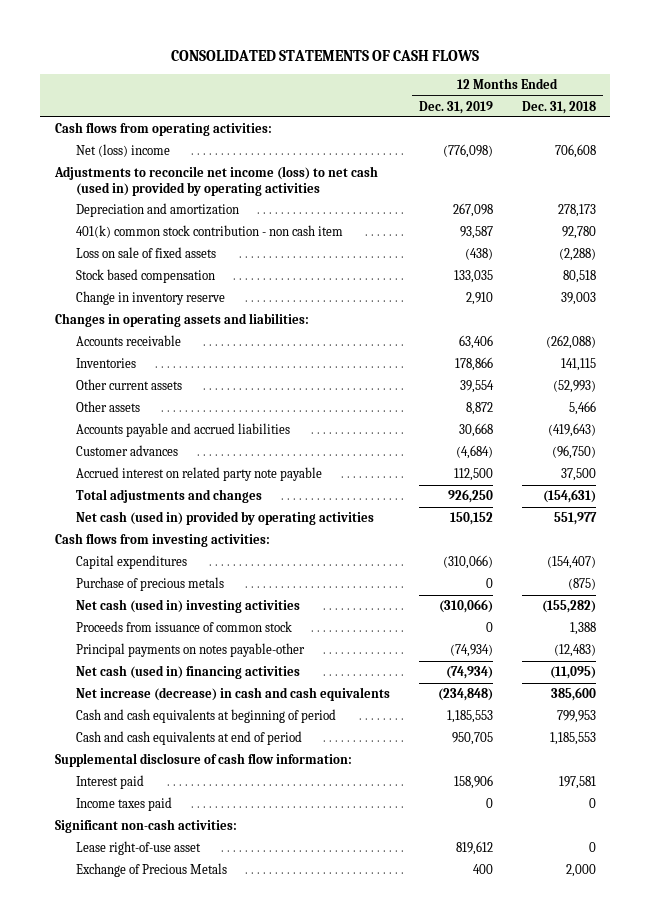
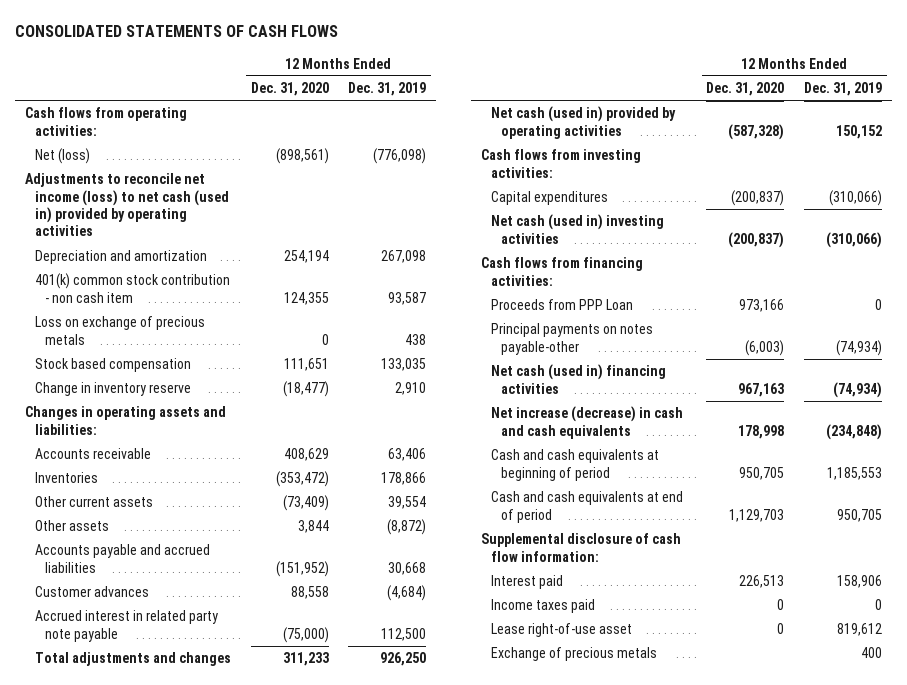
- | 12 Months Ended Dec. 31, 2019 | 12 Months Ended Dec. 31, 2018
+ | 12 Months Ended Dec. 31, 2020 | 12 Months Ended Dec. 31, 2019
- Net (loss) income | (776,098) | 706,608
+ Net (loss) | (898,561) | (776,098)
- Loss on sale of fixed assets | (438) | (2,288)
+ Loss on exchange of precious metals | 0 | 438
- Other assets | 8,872 | 5,466
+ Other assets | 3,844 | (8,872)
- Accrued interest on related party note payable | 112,500 | 37,500
+ Accrued interest in related party note payable | (75,000) | 112,500
- Purchase of precious metals | 0 | (875)
- Proceeds from issuance of common stock | 0 | 1,388
+ Cash flows from financing activities:
+ Proceeds from PPP Loan | 973,166 | 0
- Significant non-cash activities:
- Exchange of Precious Metals | 400 | 2,000
+ Exchange of precious metals | | 400

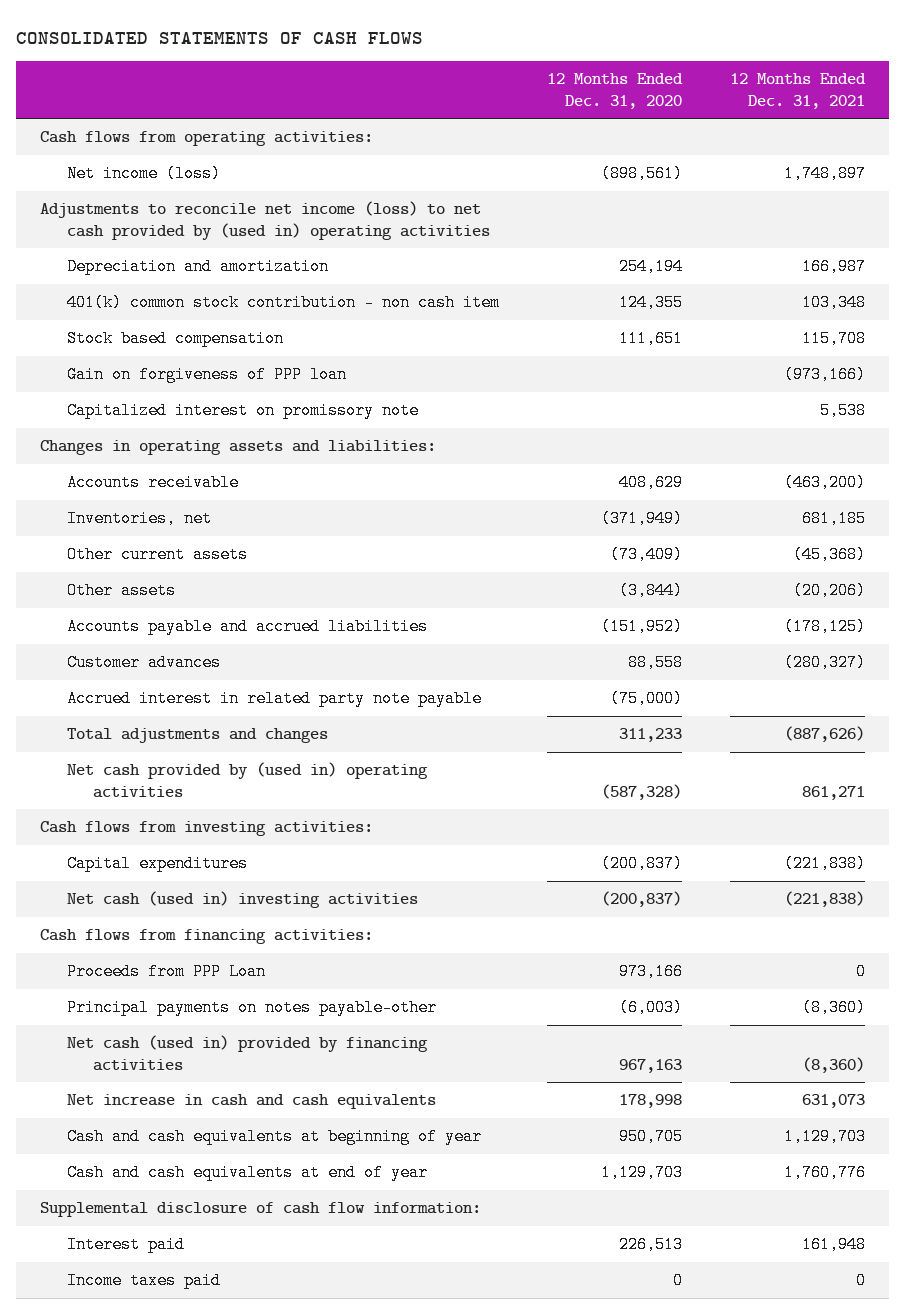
- | 12 Months Ended Dec. 31, 2020 | 12 Months Ended Dec. 31, 2019
+ | 12 Months Ended Dec. 31, 2020 | 12 Months Ended Dec. 31, 2021
- Net (loss) | (898,561) | (776,098)
- Adjustments to reconcile net income (loss) to net cash (used in) provided by operating activities
+ Net income (loss) | (898,561) | 1,748,897
+ Adjustments to reconcile net income (loss) to net cash provided by (used in) operating activities
- Loss on exchange of precious metals | 0 | 438
- Change in inventory reserve | (18,477) | 2,910
+ Gain on forgiveness of PPP loan | | (973,166)
+ Capitalized interest on promissory note | | 5,538
- Inventories | (353,472) | 178,866
+ Inventories, net | (371,949) | 681,185
- Other assets | 3,844 | (8,872)
+ Other assets | (3,844) | (20,206)
- Net cash (used in) provided by operating activities | (587,328) | 150,152
+ Net cash provided by (used in) operating activities | (587,328) | 861,271
- Net cash (used in) financing activities | 967,163 | (74,934)
- Net increase (decrease) in cash and cash equivalents | 178,998 | (234,848)
- Cash and cash equivalents at beginning of period | 950,705 | 1,185,553
- Cash and cash equivalents at end of period | 1,129,703 | 950,705
+ Net cash (used in) provided by financing activities | 967,163 | (8,360)
+ Net increase in cash and cash equivalents | 178,998 | 631,073
+ Cash and cash equivalents at beginning of year | 950,705 | 1,129,703
+ Cash and cash equivalents at end of year | 1,129,703 | 1,760,776
- Lease right-of-use asset | 0 | 819,612
- Exchange of precious metals | | 400

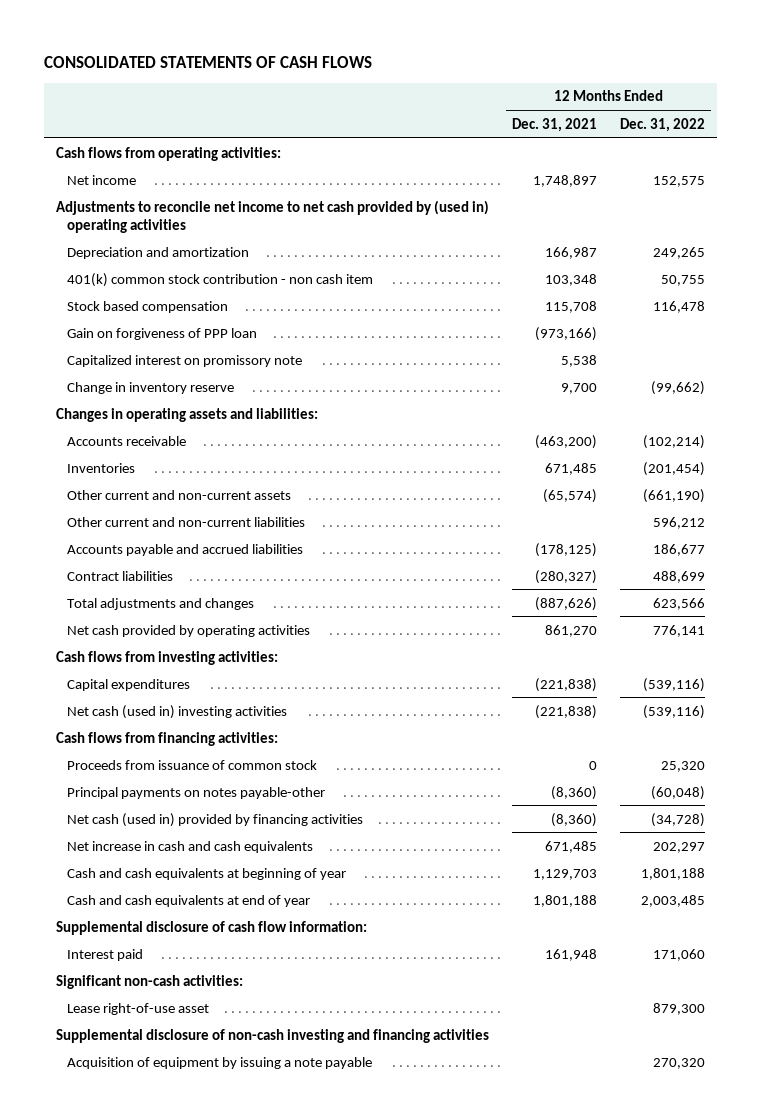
- | 12 Months Ended Dec. 31, 2020 | 12 Months Ended Dec. 31, 2021
+ | 12 Months Ended Dec. 31, 2021 | 12 Months Ended Dec. 31, 2022
- Net income (loss) | (898,561) | 1,748,897
- Adjustments to reconcile net income (loss) to net cash provided by (used in) operating activities
+ Net income | 1,748,897 | 152,575
+ Adjustments to reconcile net income to net cash provided by (used in) operating activities
+ Change in inventory reserve | 9,700 | (99,662)
- Inventories, net | (371,949) | 681,185
- Other current assets | (73,409) | (45,368)
- Other assets | (3,844) | (20,206)
+ Inventories | 671,485 | (201,454)
+ Other current and non-current assets | (65,574) | (661,190)
+ Other current and non-current liabilities | | 596,212
- Customer advances | 88,558 | (280,327)
- Accrued interest in related party note payable | (75,000) |
+ Contract liabilities | (280,327) | 488,699
- Net cash provided by (used in) operating activities | (587,328) | 861,271
+ Net cash provided by operating activities | 861,270 | 776,141
- Proceeds from PPP Loan | 973,166 | 0
+ Proceeds from issuance of common stock | 0 | 25,320
- Net increase in cash and cash equivalents | 178,998 | 631,073
+ Net increase in cash and cash equivalents | 671,485 | 202,297
- Cash and cash equivalents at end of year | 1,129,703 | 1,760,776
+ Cash and cash equivalents at end of year | 1,801,188 | 2,003,485
- Income taxes paid | 0 | 0
+ Significant non-cash activities:
+ Lease right-of-use asset | | 879,300
+ Supplemental disclosure of non-cash investing and financing activities
+ Acquisition of equipment by issuing a note payable | | 270,320

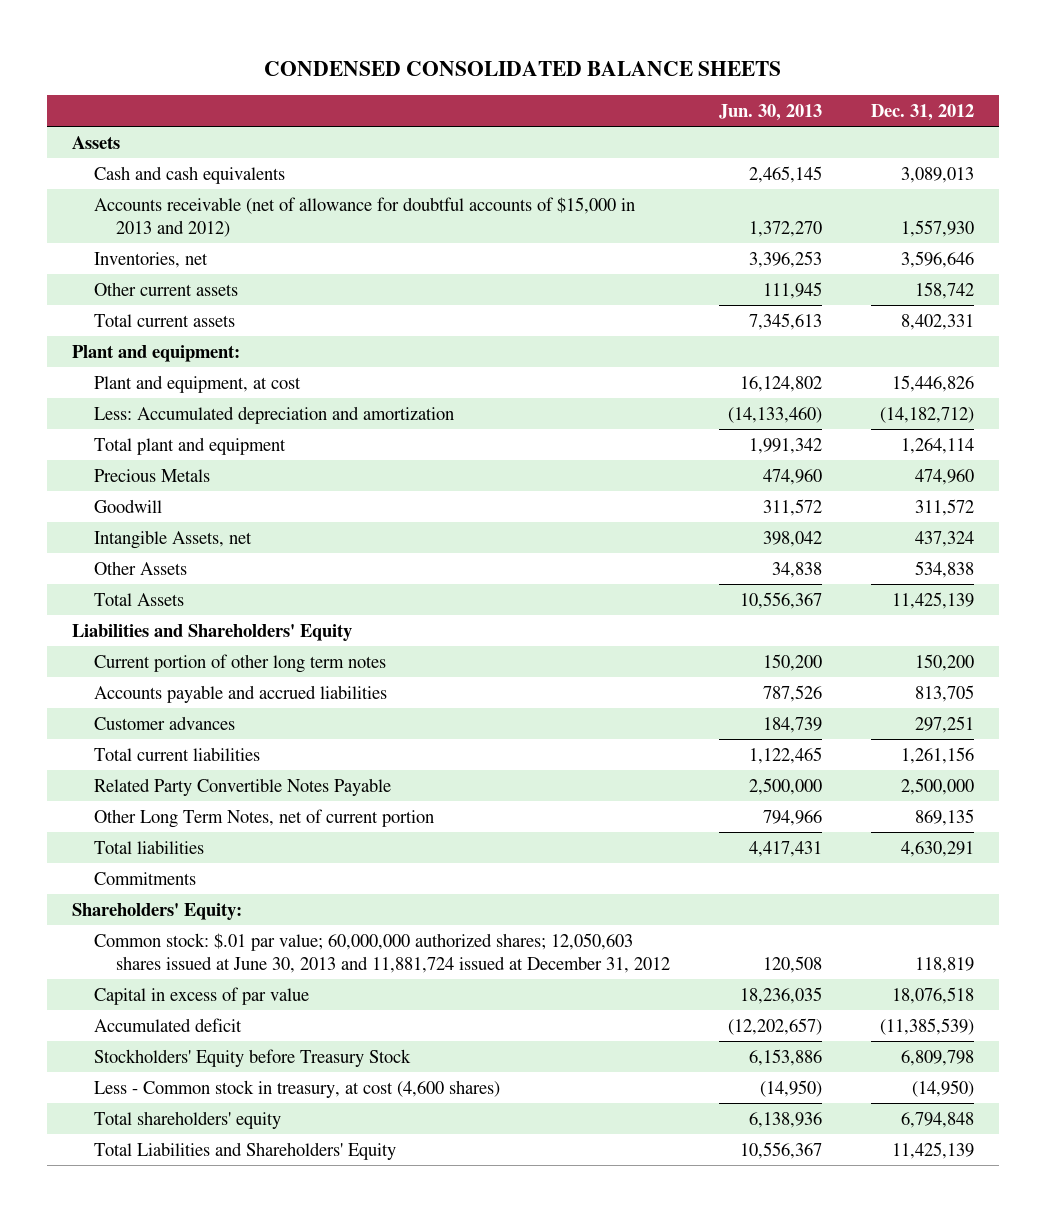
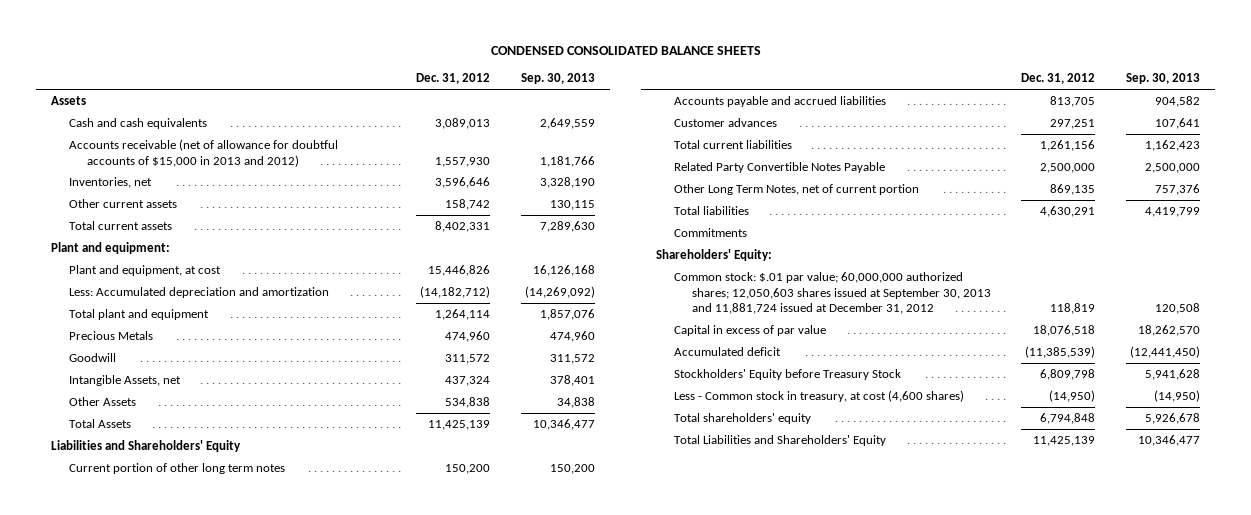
- | Jun. 30, 2013 | Dec. 31, 2012
+ | Dec. 31, 2012 | Sep. 30, 2013
- Common stock: $.01 par value; 60,000,000 authorized shares; 12,050,603 shares issued at June 30, 2013 and 11,881,724 issued at December 31, 2012 | 120,508 | 118,819
+ Common stock: $.01 par value; 60,000,000 authorized shares; 12,050,603 shares issued at September 30, 2013 and 11,881,724 issued at December 31, 2012 | 118,819 | 120,508

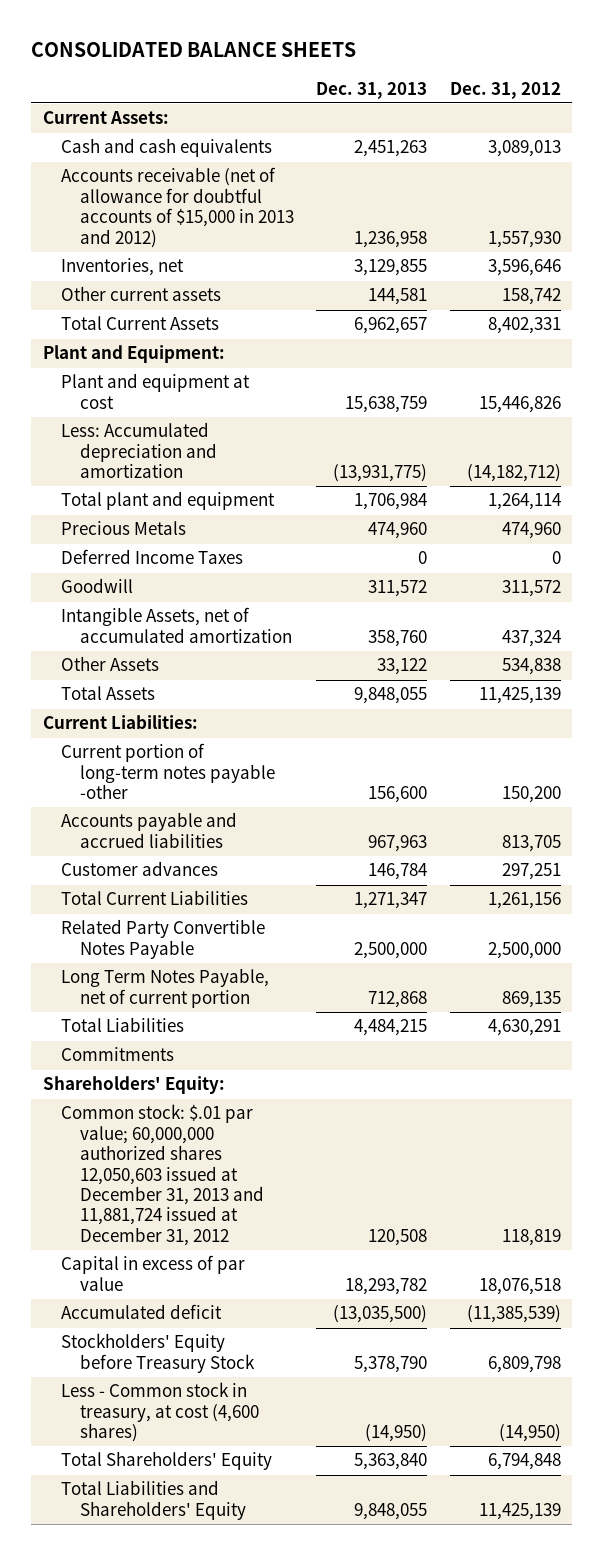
- CONDENSED CONSOLIDATED BALANCE SHEETS
+ CONSOLIDATED BALANCE SHEETS
- | Dec. 31, 2012 | Sep. 30, 2013
+ | Dec. 31, 2013 | Dec. 31, 2012
- Assets
+ Current Assets:
- Total current assets | 8,402,331 | 7,289,630
- Plant and equipment:
- Plant and equipment, at cost | 15,446,826 | 16,126,168
+ Total Current Assets | 6,962,657 | 8,402,331
+ Plant and Equipment:
+ Plant and equipment at cost | 15,638,759 | 15,446,826
+ Deferred Income Taxes | 0 | 0
- Intangible Assets, net | 437,324 | 378,401
+ Intangible Assets, net of accumulated amortization | 358,760 | 437,324
- Liabilities and Shareholders' Equity
- Current portion of other long term notes | 150,200 | 150,200
+ Current Liabilities:
+ Current portion of long-term notes payable -other | 156,600 | 150,200
- Total current liabilities | 1,261,156 | 1,162,423
+ Total Current Liabilities | 1,271,347 | 1,261,156
- Other Long Term Notes, net of current portion | 869,135 | 757,376
- Total liabilities | 4,630,291 | 4,419,799
+ Long Term Notes Payable, net of current portion | 712,868 | 869,135
+ Total Liabilities | 4,484,215 | 4,630,291
- Common stock: $.01 par value; 60,000,000 authorized shares; 12,050,603 shares issued at September 30, 2013 and 11,881,724 issued at December 31, 2012 | 118,819 | 120,508
+ Common stock: $.01 par value; 60,000,000 authorized shares 12,050,603 issued at December 31, 2013 and 11,881,724 issued at December 31, 2012 | 120,508 | 118,819
- Total shareholders' equity | 6,794,848 | 5,926,678
+ Total Shareholders' Equity | 5,363,840 | 6,794,848

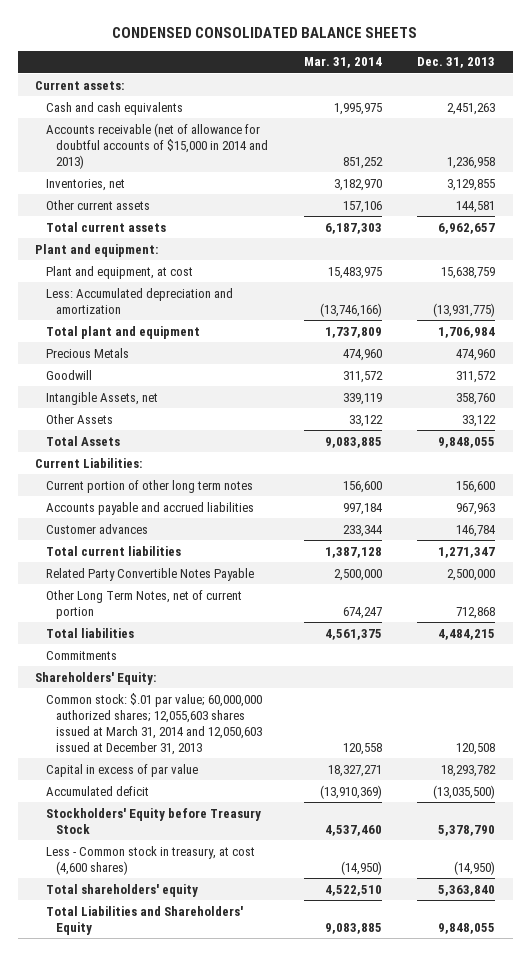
- CONSOLIDATED BALANCE SHEETS
+ CONDENSED CONSOLIDATED BALANCE SHEETS
- | Dec. 31, 2013 | Dec. 31, 2012
+ | Mar. 31, 2014 | Dec. 31, 2013
- Current Assets:
+ Current assets:
- Accounts receivable (net of allowance for doubtful accounts of $15,000 in 2013 and 2012) | 1,236,958 | 1,557,930
+ Accounts receivable (net of allowance for doubtful accounts of $15,000 in 2014 and 2013) | 851,252 | 1,236,958
- Total Current Assets | 6,962,657 | 8,402,331
- Plant and Equipment:
- Plant and equipment at cost | 15,638,759 | 15,446,826
+ Total current assets | 6,187,303 | 6,962,657
+ Plant and equipment:
+ Plant and equipment, at cost | 15,483,975 | 15,638,759
- Deferred Income Taxes | 0 | 0
- Intangible Assets, net of accumulated amortization | 358,760 | 437,324
+ Intangible Assets, net | 339,119 | 358,760
- Current portion of long-term notes payable -other | 156,600 | 150,200
+ Current portion of other long term notes | 156,600 | 156,600
- Total Current Liabilities | 1,271,347 | 1,261,156
+ Total current liabilities | 1,387,128 | 1,271,347
- Long Term Notes Payable, net of current portion | 712,868 | 869,135
- Total Liabilities | 4,484,215 | 4,630,291
+ Other Long Term Notes, net of current portion | 674,247 | 712,868
+ Total liabilities | 4,561,375 | 4,484,215
- Common stock: $.01 par value; 60,000,000 authorized shares 12,050,603 issued at December 31, 2013 and 11,881,724 issued at December 31, 2012 | 120,508 | 118,819
+ Common stock: $.01 par value; 60,000,000 authorized shares; 12,055,603 shares issued at March 31, 2014 and 12,050,603 issued at December 31, 2013 | 120,558 | 120,508
- Total Shareholders' Equity | 5,363,840 | 6,794,848
+ Total shareholders' equity | 4,522,510 | 5,363,840

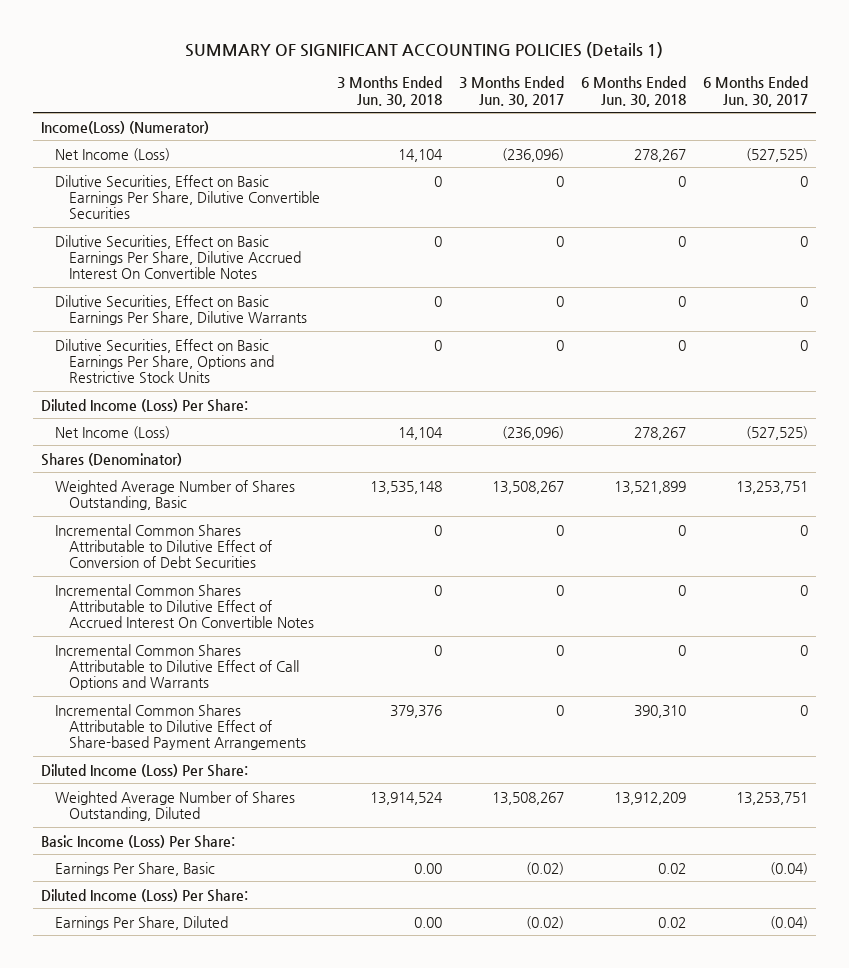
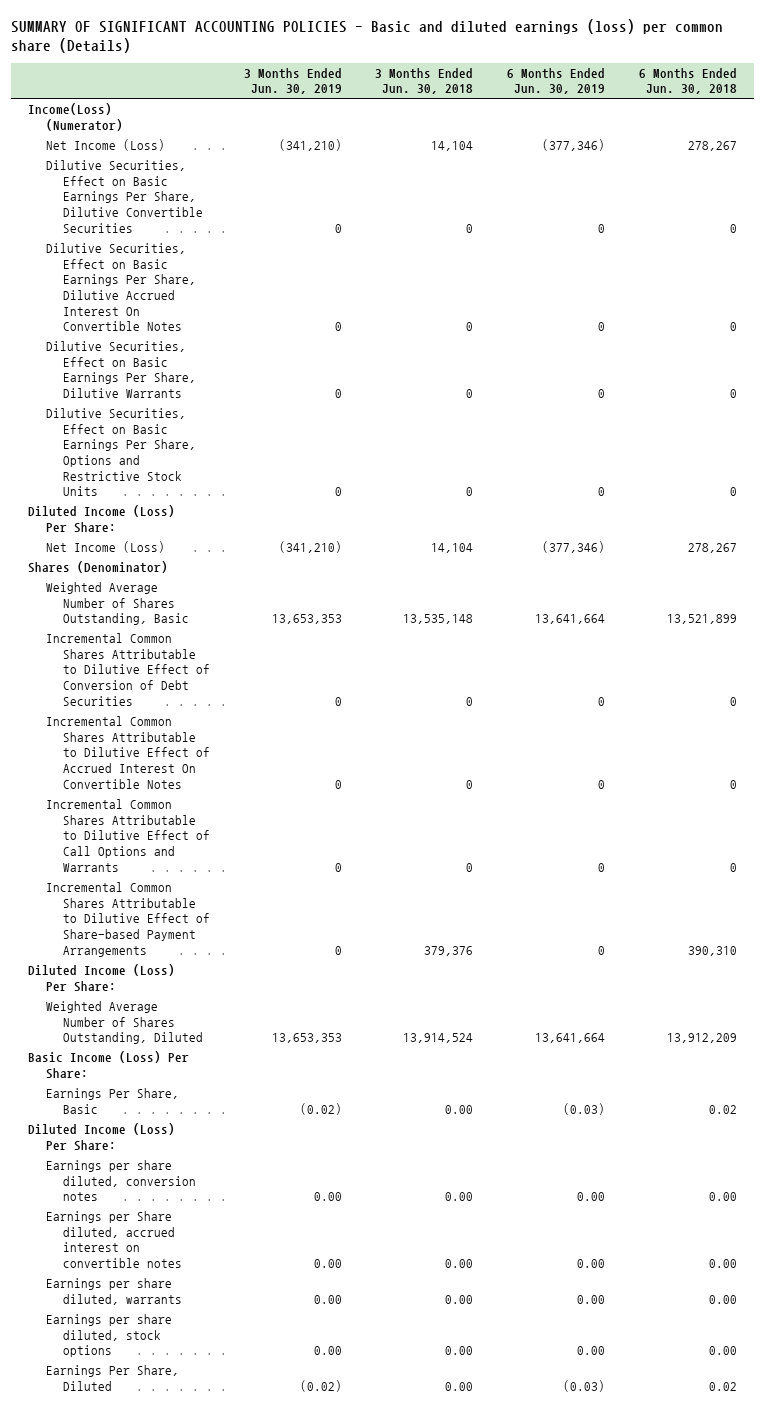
- SUMMARY OF SIGNIFICANT ACCOUNTING POLICIES (Details 1)
+ SUMMARY OF SIGNIFICANT ACCOUNTING POLICIES - Basic and diluted earnings (loss) per common share (Details)
- | 3 Months Ended Jun. 30, 2018 | 3 Months Ended Jun. 30, 2017 | 6 Months Ended Jun. 30, 2018 | 6 Months Ended Jun. 30, 2017
+ | 3 Months Ended Jun. 30, 2019 | 3 Months Ended Jun. 30, 2018 | 6 Months Ended Jun. 30, 2019 | 6 Months Ended Jun. 30, 2018
+ Earnings per share diluted, conversion notes | 0.00 | 0.00 | 0.00 | 0.00
+ Earnings per Share diluted, accrued interest on convertible notes | 0.00 | 0.00 | 0.00 | 0.00
+ Earnings per share diluted, warrants | 0.00 | 0.00 | 0.00 | 0.00
+ Earnings per share diluted, stock options | 0.00 | 0.00 | 0.00 | 0.00

